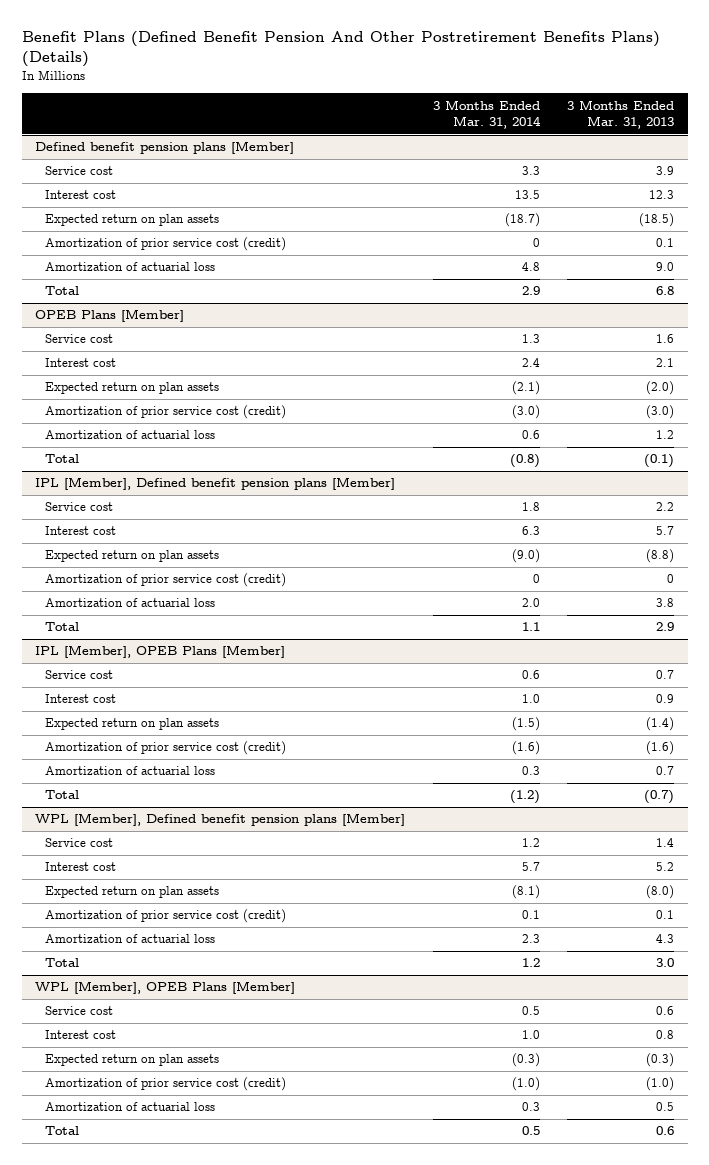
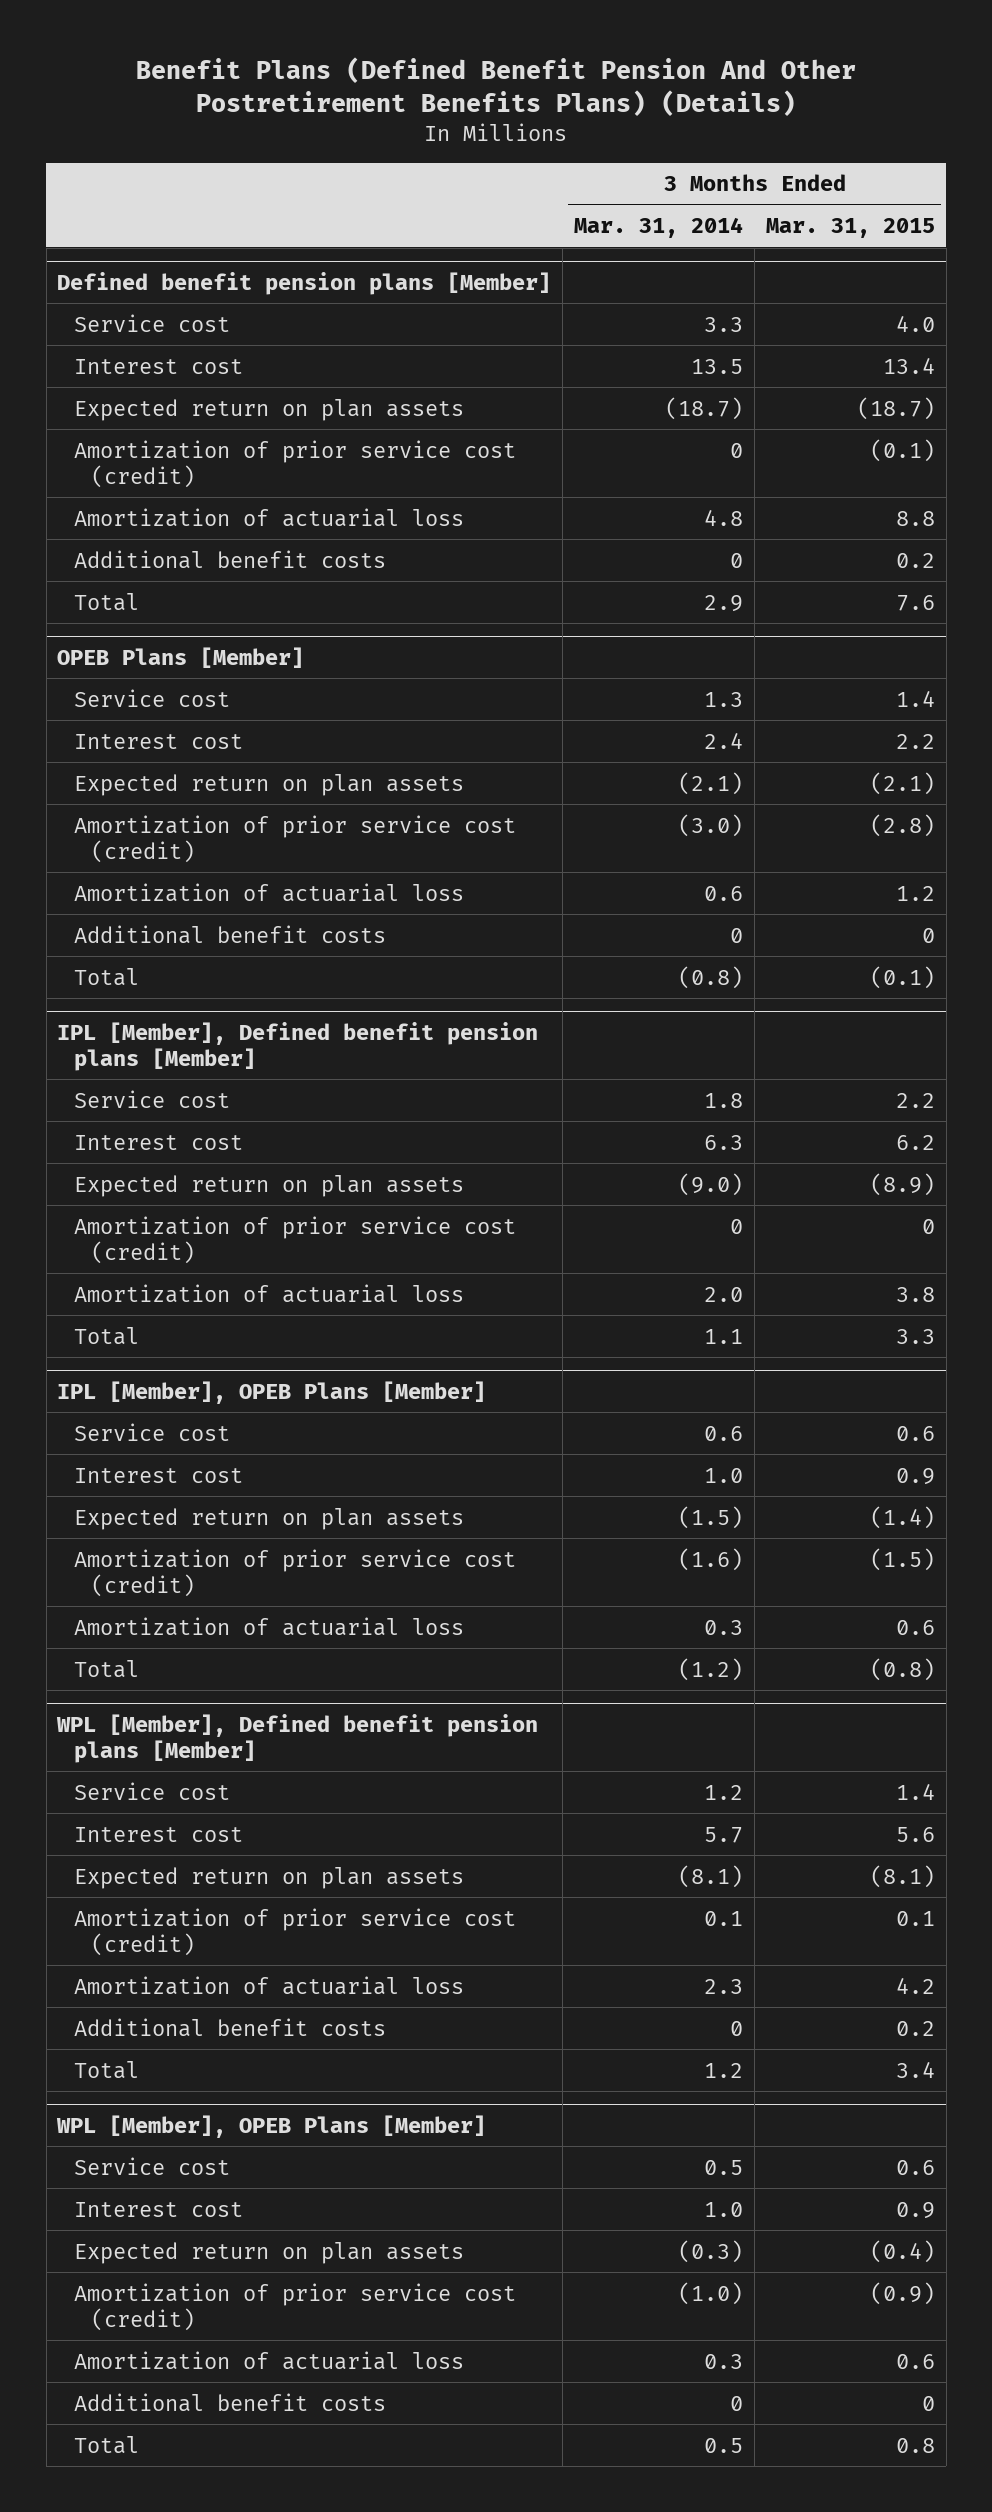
- | 3 Months Ended Mar. 31, 2014 | 3 Months Ended Mar. 31, 2013
+ | 3 Months Ended Mar. 31, 2014 | 3 Months Ended Mar. 31, 2015
@ Defined benefit pension plans [Member]
+ Additional benefit costs | 0 | 0.2
@ OPEB Plans [Member]
+ Additional benefit costs | 0 | 0
@ WPL [Member], Defined benefit pension plans [Member]
+ Additional benefit costs | 0 | 0.2
@ WPL [Member], OPEB Plans [Member]
+ Additional benefit costs | 0 | 0

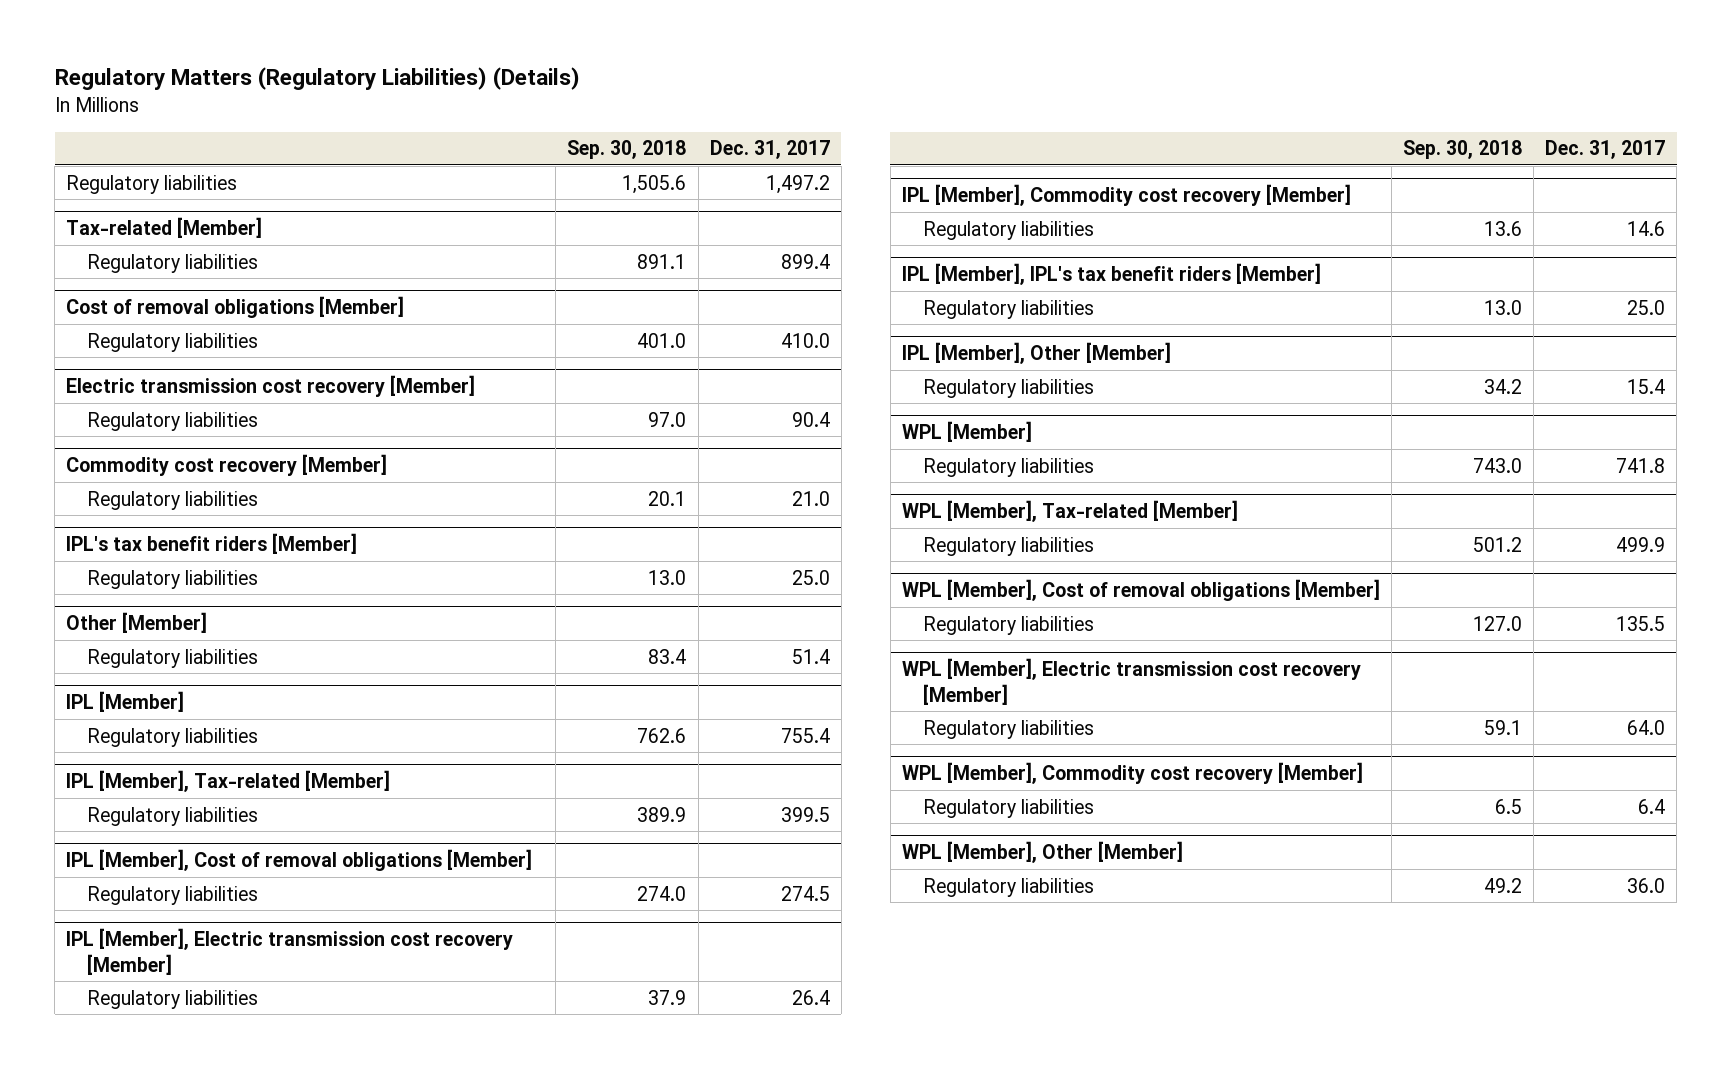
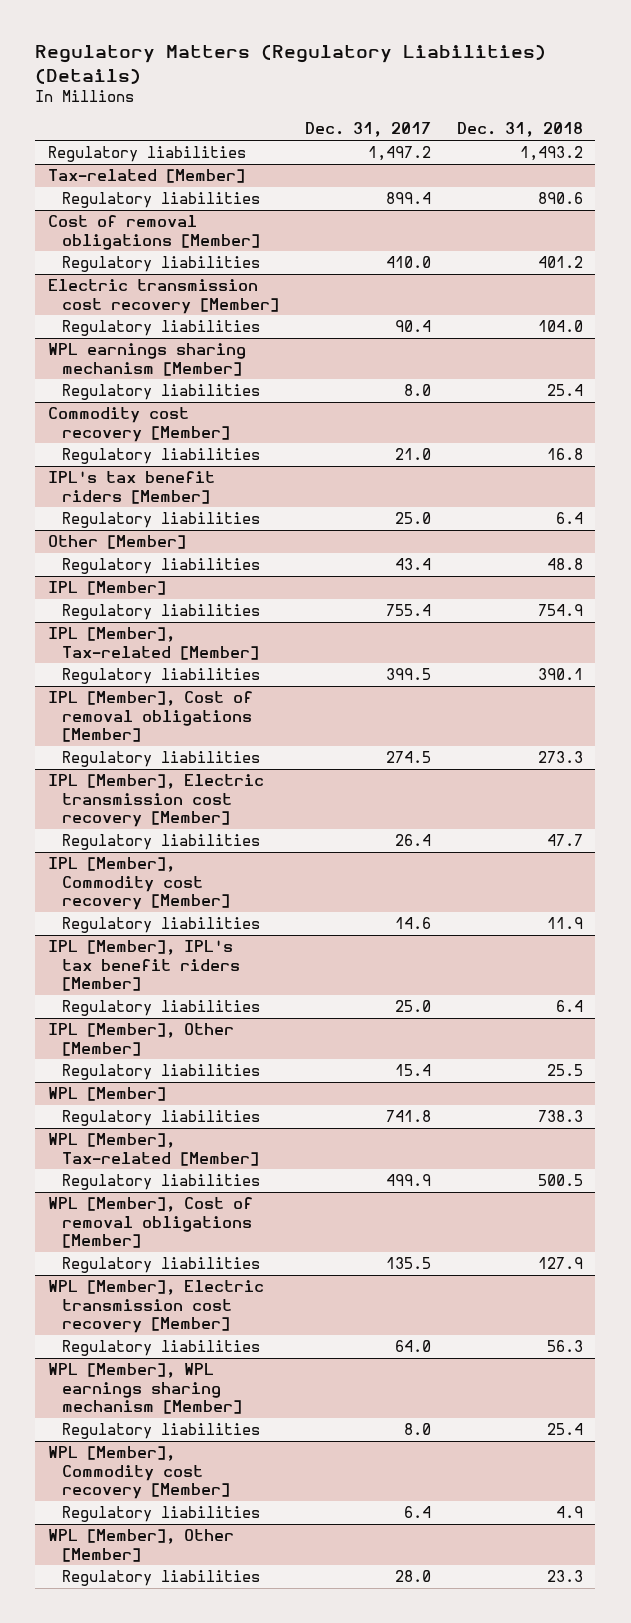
- | Sep. 30, 2018 | Dec. 31, 2017
+ | Dec. 31, 2017 | Dec. 31, 2018
+ WPL earnings sharing mechanism [Member]
+ Regulatory liabilities | 8.0 | 25.4
@ Other [Member]
- Regulatory liabilities | 83.4 | 51.4
+ Regulatory liabilities | 43.4 | 48.8
+ WPL [Member], WPL earnings sharing mechanism [Member]
+ Regulatory liabilities | 8.0 | 25.4
@ WPL [Member], Other [Member]
- Regulatory liabilities | 49.2 | 36.0
+ Regulatory liabilities | 28.0 | 23.3

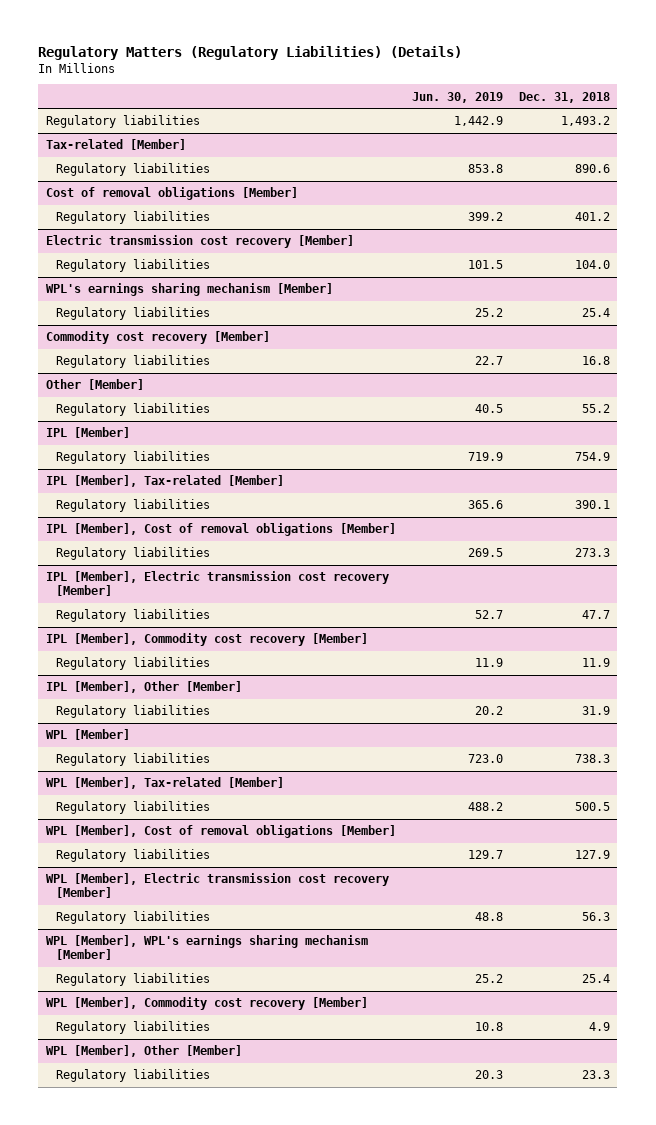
- | Dec. 31, 2017 | Dec. 31, 2018
+ | Jun. 30, 2019 | Dec. 31, 2018
- WPL earnings sharing mechanism [Member]
+ WPL's earnings sharing mechanism [Member]
- IPL's tax benefit riders [Member]
- Regulatory liabilities | 25.0 | 6.4
@ Other [Member]
- Regulatory liabilities | 43.4 | 48.8
+ Regulatory liabilities | 40.5 | 55.2
- IPL [Member], IPL's tax benefit riders [Member]
- Regulatory liabilities | 25.0 | 6.4
@ IPL [Member], Other [Member]
- Regulatory liabilities | 15.4 | 25.5
+ Regulatory liabilities | 20.2 | 31.9
- WPL [Member], WPL earnings sharing mechanism [Member]
+ WPL [Member], WPL's earnings sharing mechanism [Member]

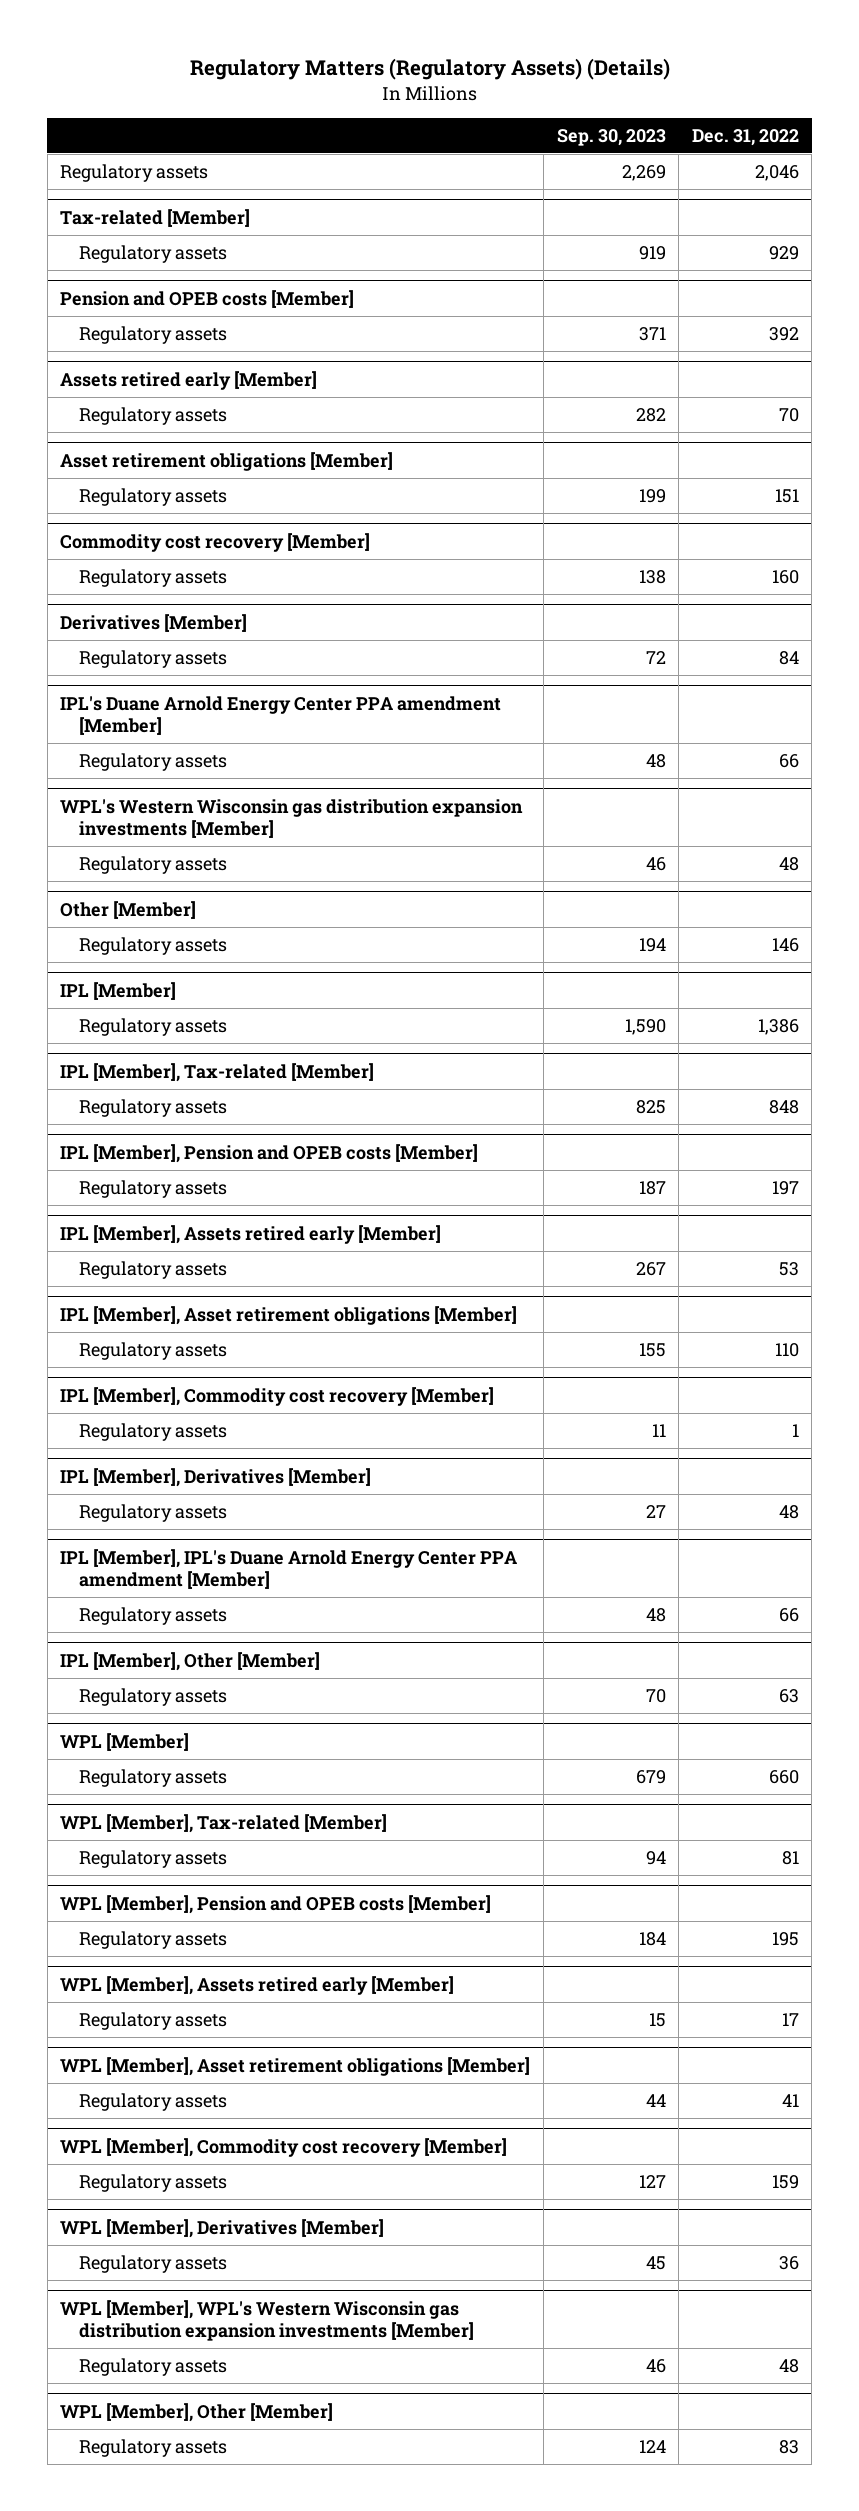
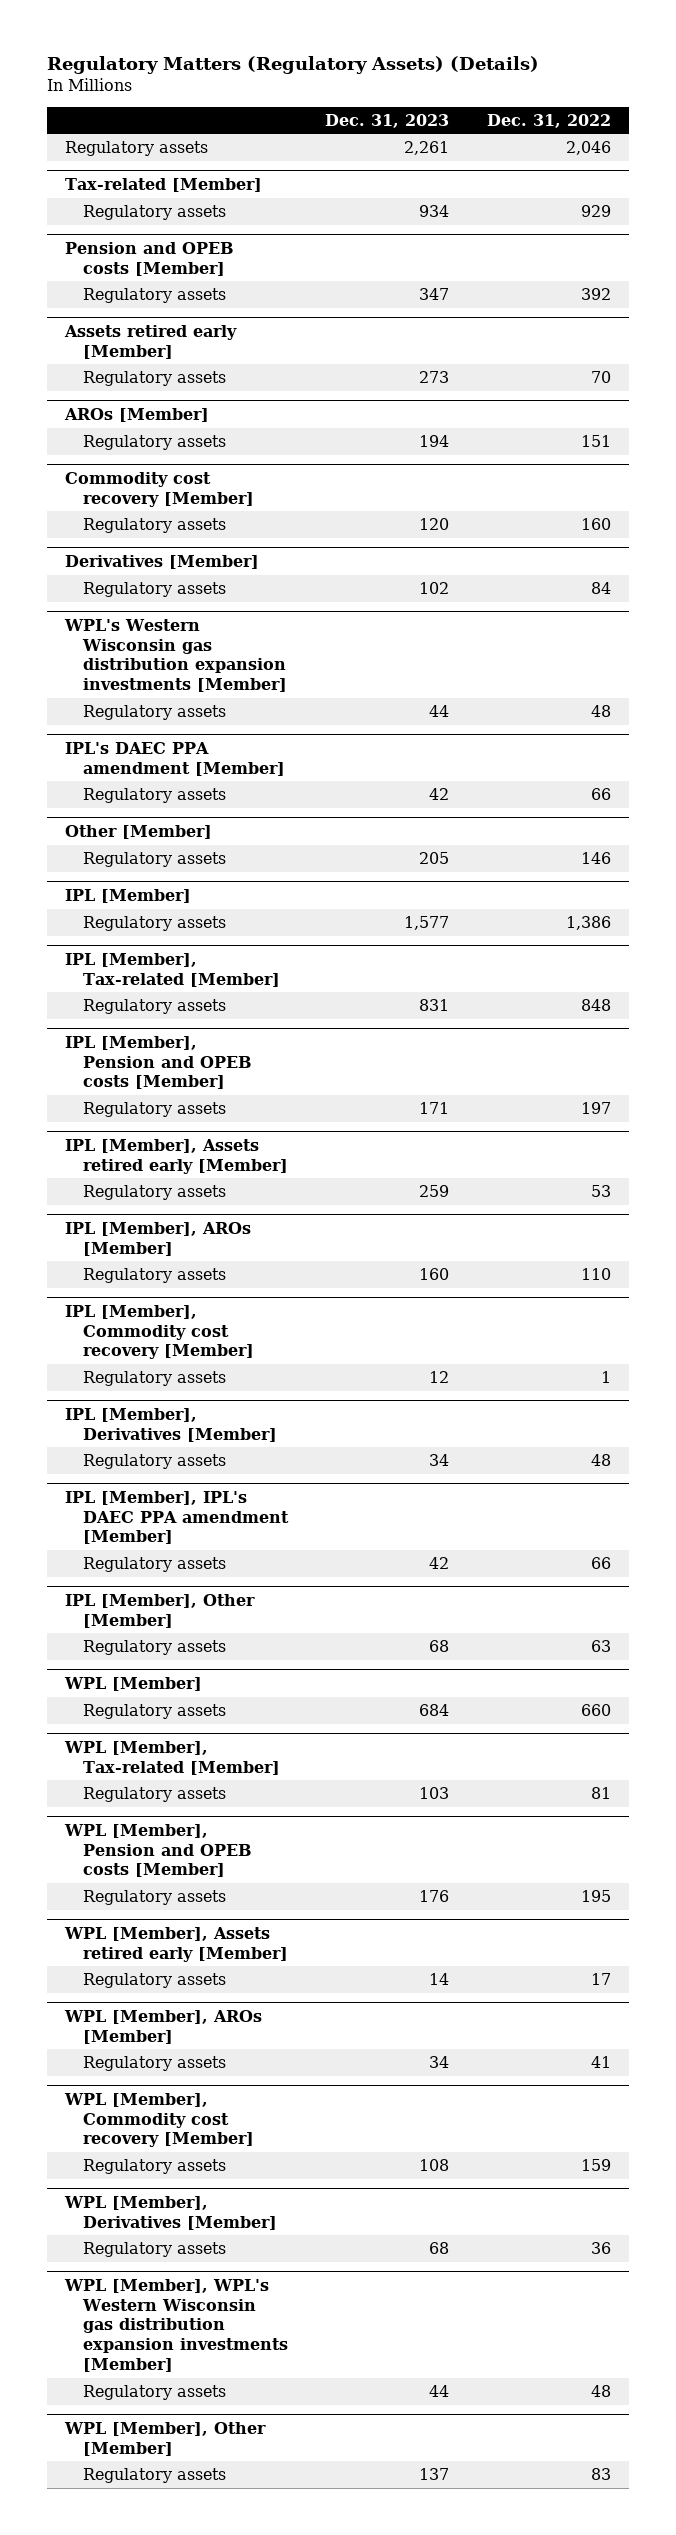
- | Sep. 30, 2023 | Dec. 31, 2022
+ | Dec. 31, 2023 | Dec. 31, 2022
- Asset retirement obligations [Member]
+ AROs [Member]
- IPL's Duane Arnold Energy Center PPA amendment [Member]
- Regulatory assets | 48 | 66
+ IPL's DAEC PPA amendment [Member]
+ Regulatory assets | 42 | 66
- IPL [Member], Asset retirement obligations [Member]
+ IPL [Member], AROs [Member]
- IPL [Member], IPL's Duane Arnold Energy Center PPA amendment [Member]
+ IPL [Member], IPL's DAEC PPA amendment [Member]
- WPL [Member], Asset retirement obligations [Member]
+ WPL [Member], AROs [Member]

